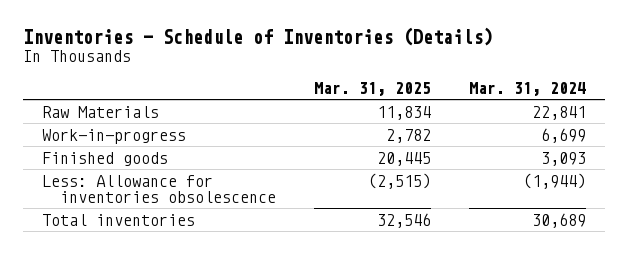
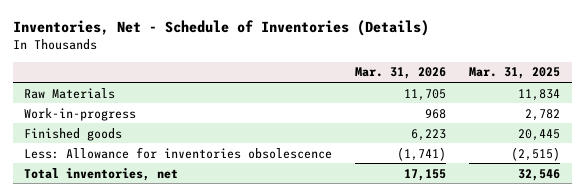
- Inventories - Schedule of Inventories (Details)
+ Inventories, Net - Schedule of Inventories (Details)
- | Mar. 31, 2025 | Mar. 31, 2024
+ | Mar. 31, 2026 | Mar. 31, 2025
- Total inventories | 32,546 | 30,689
+ Total inventories, net | 17,155 | 32,546

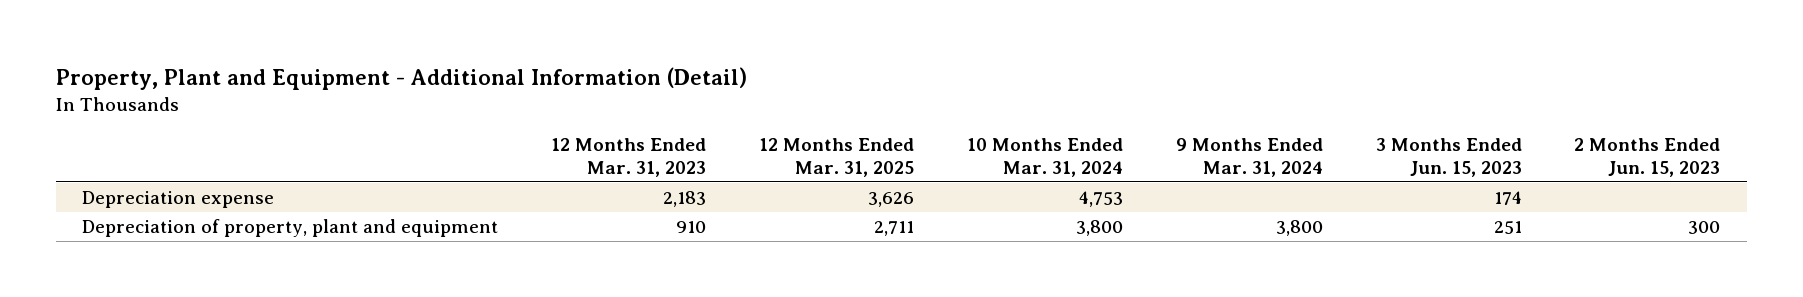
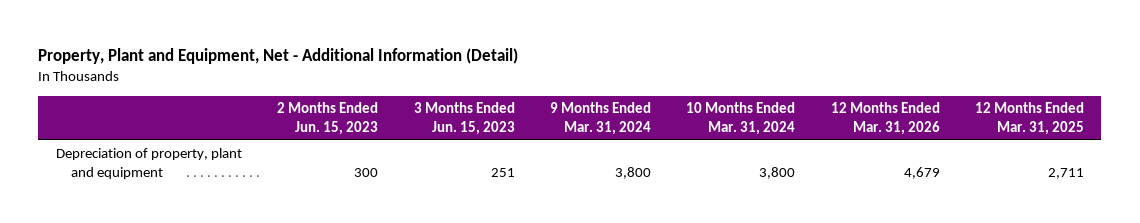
- Property, Plant and Equipment - Additional Information (Detail)
+ Property, Plant and Equipment, Net - Additional Information (Detail)
- | 12 Months Ended Mar. 31, 2023 | 12 Months Ended Mar. 31, 2025 | 10 Months Ended Mar. 31, 2024 | 9 Months Ended Mar. 31, 2024 | 3 Months Ended Jun. 15, 2023 | 2 Months Ended Jun. 15, 2023
+ | 2 Months Ended Jun. 15, 2023 | 3 Months Ended Jun. 15, 2023 | 9 Months Ended Mar. 31, 2024 | 10 Months Ended Mar. 31, 2024 | 12 Months Ended Mar. 31, 2026 | 12 Months Ended Mar. 31, 2025
- Depreciation expense | 2,183 | 3,626 | 4,753 | | 174 |

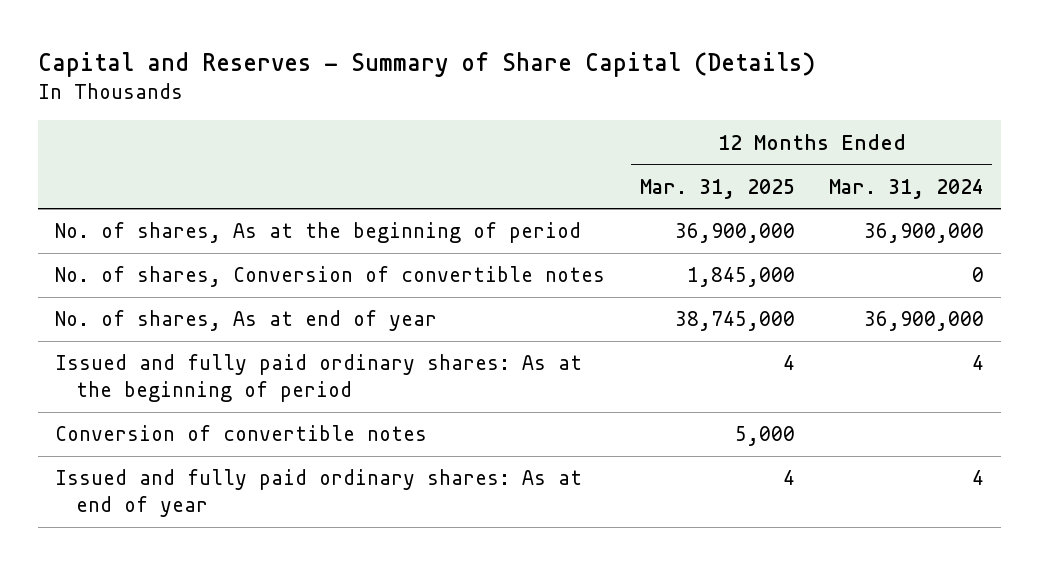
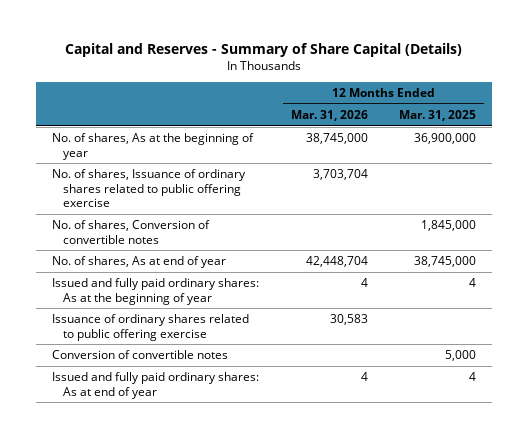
- | 12 Months Ended Mar. 31, 2025 | 12 Months Ended Mar. 31, 2024
+ | 12 Months Ended Mar. 31, 2026 | 12 Months Ended Mar. 31, 2025
- No. of shares, As at the beginning of period | 36,900,000 | 36,900,000
+ No. of shares, As at the beginning of year | 38,745,000 | 36,900,000
+ No. of shares, Issuance of ordinary shares related to public offering exercise | 3,703,704 |
- Issued and fully paid ordinary shares: As at the beginning of period | 4 | 4
+ Issued and fully paid ordinary shares: As at the beginning of year | 4 | 4
+ Issuance of ordinary shares related to public offering exercise | 30,583 |

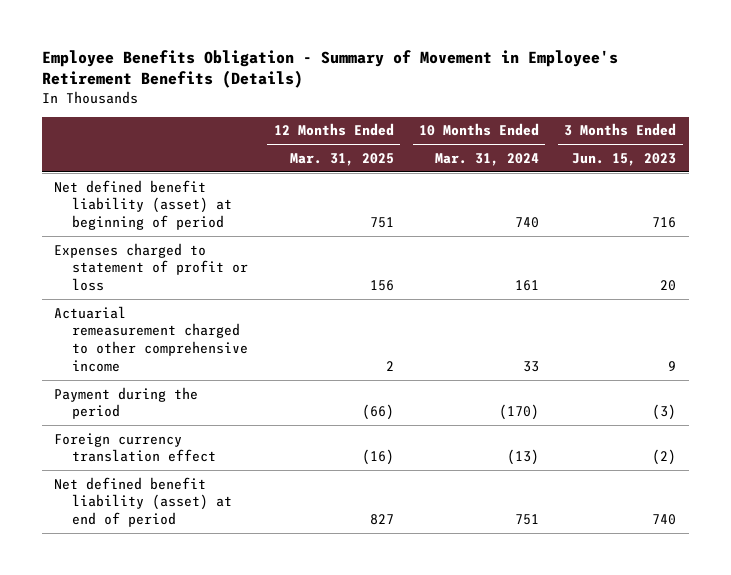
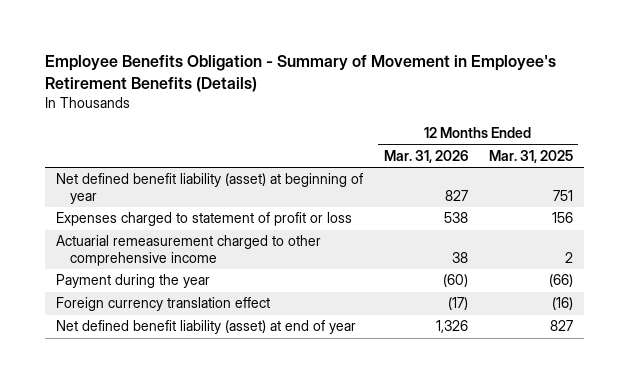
- | 12 Months Ended Mar. 31, 2025 | 10 Months Ended Mar. 31, 2024 | 3 Months Ended Jun. 15, 2023
+ | 12 Months Ended Mar. 31, 2026 | 12 Months Ended Mar. 31, 2025
- Net defined benefit liability (asset) at beginning of period | 751 | 740 | 716
+ Net defined benefit liability (asset) at beginning of year | 827 | 751
- Payment during the period | (66) | (170) | (3)
+ Payment during the year | (60) | (66)
- Net defined benefit liability (asset) at end of period | 827 | 751 | 740
+ Net defined benefit liability (asset) at end of year | 1,326 | 827

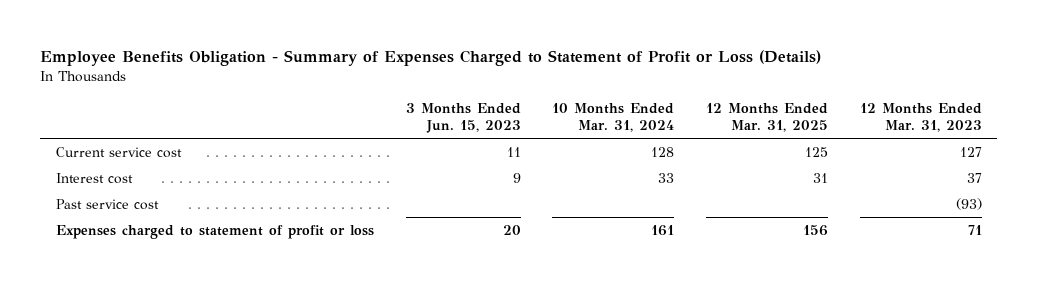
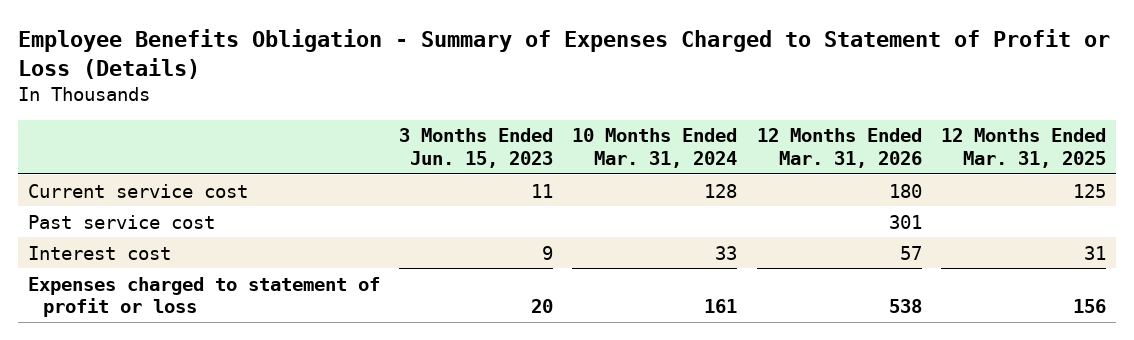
- | 3 Months Ended Jun. 15, 2023 | 10 Months Ended Mar. 31, 2024 | 12 Months Ended Mar. 31, 2025 | 12 Months Ended Mar. 31, 2023
+ | 3 Months Ended Jun. 15, 2023 | 10 Months Ended Mar. 31, 2024 | 12 Months Ended Mar. 31, 2026 | 12 Months Ended Mar. 31, 2025
moved down: Interest cost | 9 | 33 | 57 | 31

